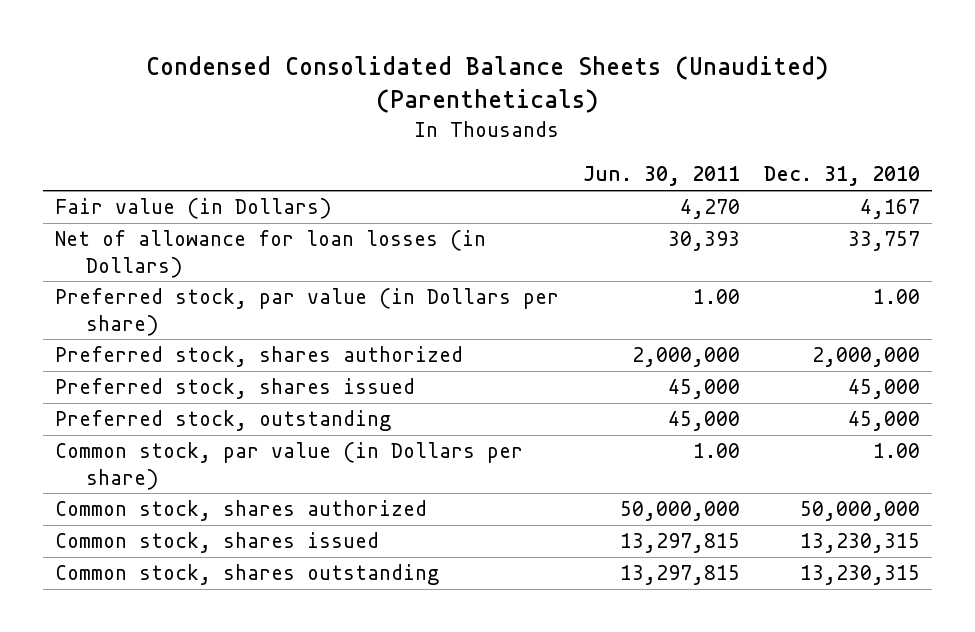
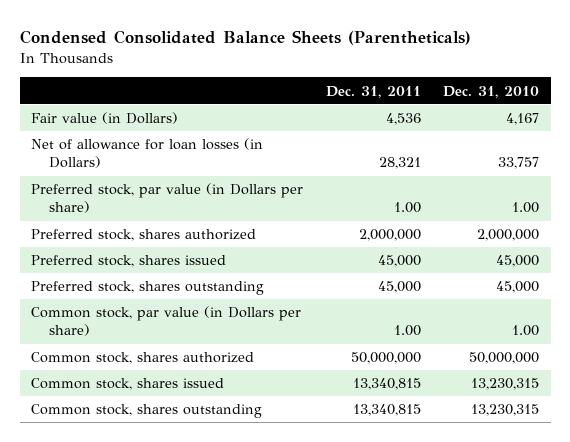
- Condensed Consolidated Balance Sheets (Unaudited) (Parentheticals)
+ Condensed Consolidated Balance Sheets (Parentheticals)
- | Jun. 30, 2011 | Dec. 31, 2010
+ | Dec. 31, 2011 | Dec. 31, 2010
- Preferred stock, outstanding | 45,000 | 45,000
+ Preferred stock, shares outstanding | 45,000 | 45,000

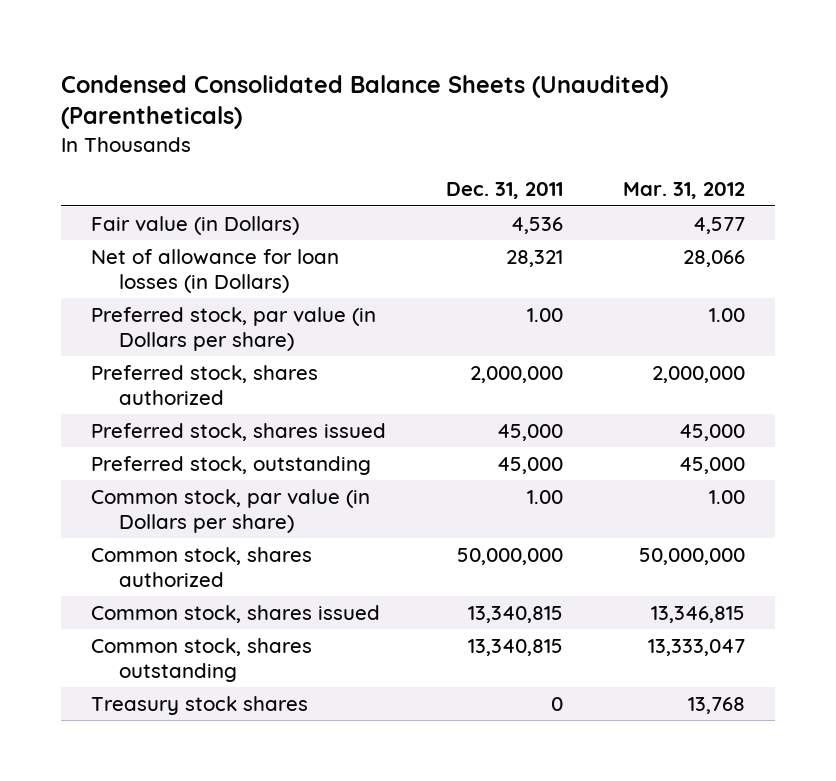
- Condensed Consolidated Balance Sheets (Parentheticals)
+ Condensed Consolidated Balance Sheets (Unaudited) (Parentheticals)
- | Dec. 31, 2011 | Dec. 31, 2010
+ | Dec. 31, 2011 | Mar. 31, 2012
- Preferred stock, shares outstanding | 45,000 | 45,000
+ Preferred stock, outstanding | 45,000 | 45,000
+ Treasury stock shares | 0 | 13,768

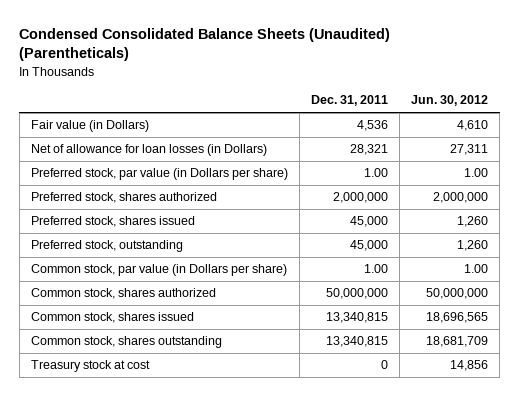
- | Dec. 31, 2011 | Mar. 31, 2012
+ | Dec. 31, 2011 | Jun. 30, 2012
- Treasury stock shares | 0 | 13,768
+ Treasury stock at cost | 0 | 14,856

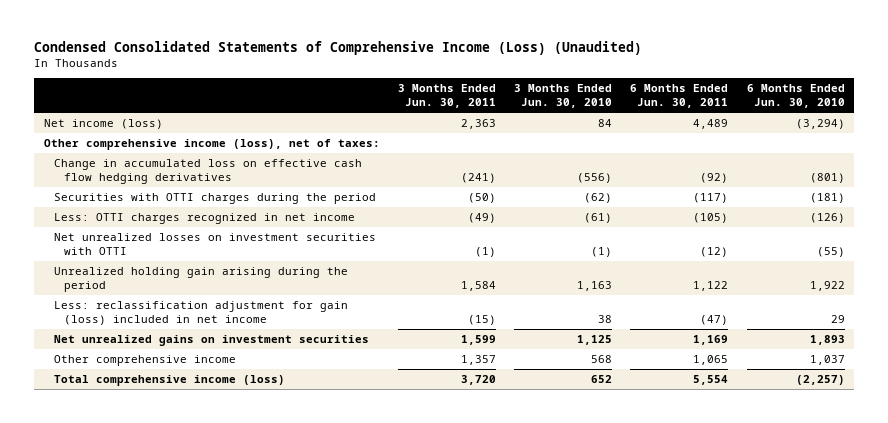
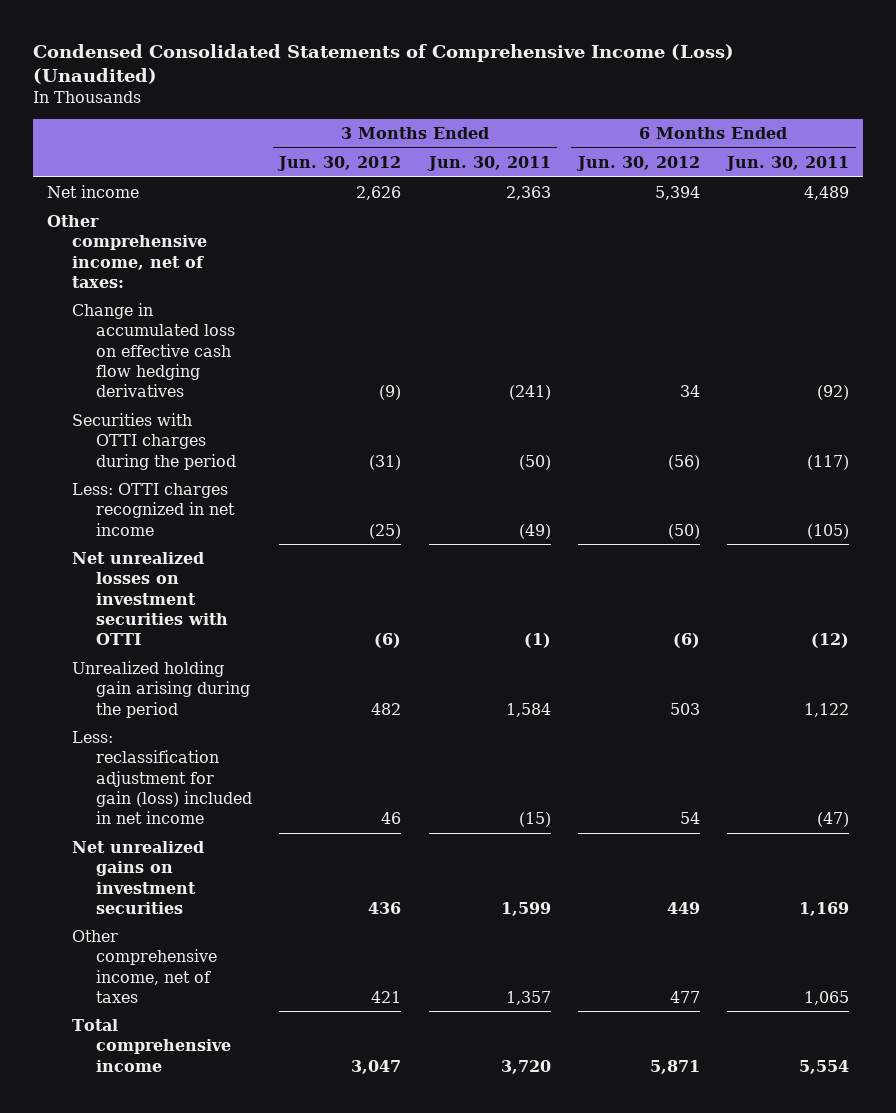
- | 3 Months Ended Jun. 30, 2011 | 3 Months Ended Jun. 30, 2010 | 6 Months Ended Jun. 30, 2011 | 6 Months Ended Jun. 30, 2010
+ | 3 Months Ended Jun. 30, 2012 | 3 Months Ended Jun. 30, 2011 | 6 Months Ended Jun. 30, 2012 | 6 Months Ended Jun. 30, 2011
- Net income (loss) | 2,363 | 84 | 4,489 | (3,294)
- Other comprehensive income (loss), net of taxes:
+ Net income | 2,626 | 2,363 | 5,394 | 4,489
+ Other comprehensive income, net of taxes:
- Other comprehensive income | 1,357 | 568 | 1,065 | 1,037
- Total comprehensive income (loss) | 3,720 | 652 | 5,554 | (2,257)
+ Other comprehensive income, net of taxes | 421 | 1,357 | 477 | 1,065
+ Total comprehensive income | 3,047 | 3,720 | 5,871 | 5,554

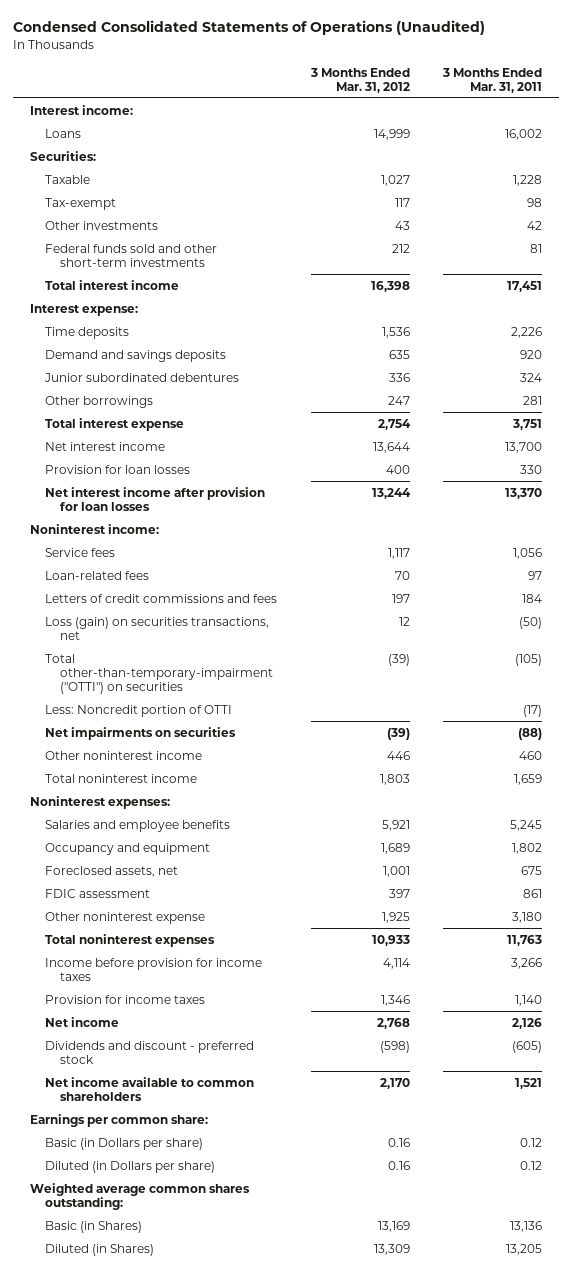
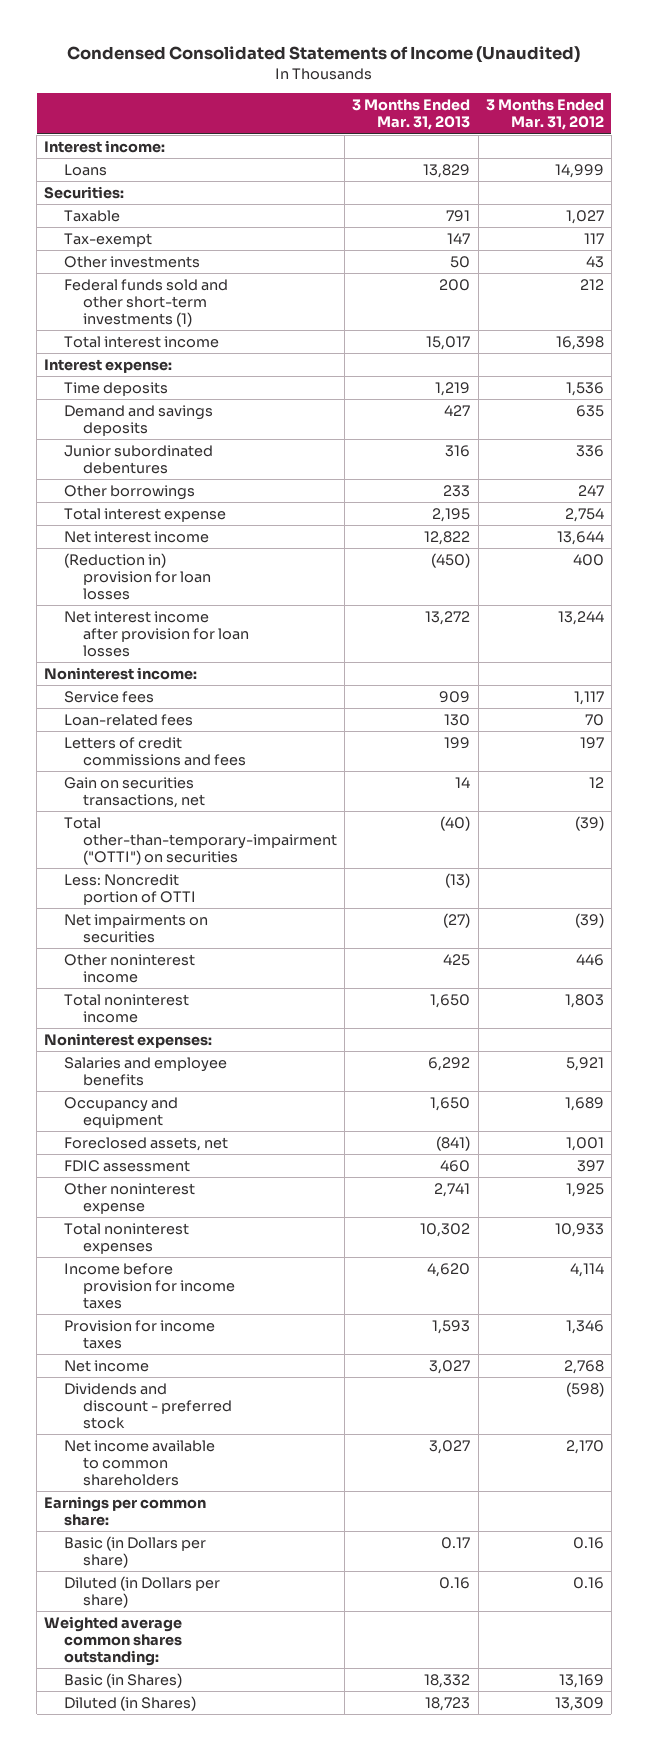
- Condensed Consolidated Statements of Operations (Unaudited)
+ Condensed Consolidated Statements of Income (Unaudited)
- | 3 Months Ended Mar. 31, 2012 | 3 Months Ended Mar. 31, 2011
+ | 3 Months Ended Mar. 31, 2013 | 3 Months Ended Mar. 31, 2012
- Federal funds sold and other short-term investments | 212 | 81
+ Federal funds sold and other short-term investments (1) | 200 | 212
- Provision for loan losses | 400 | 330
+ (Reduction in) provision for loan losses | (450) | 400
- Loss (gain) on securities transactions, net | 12 | (50)
+ Gain on securities transactions, net | 14 | 12

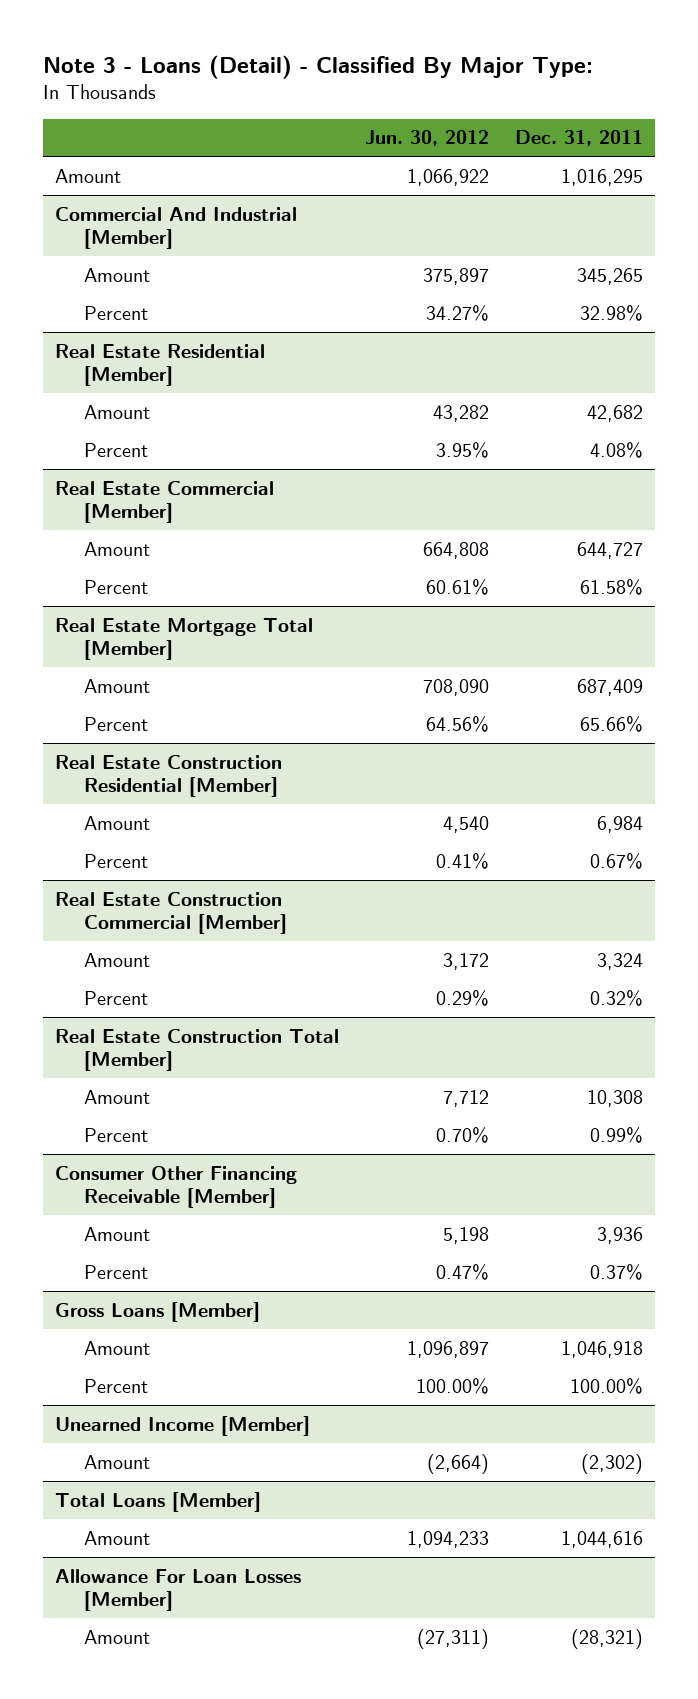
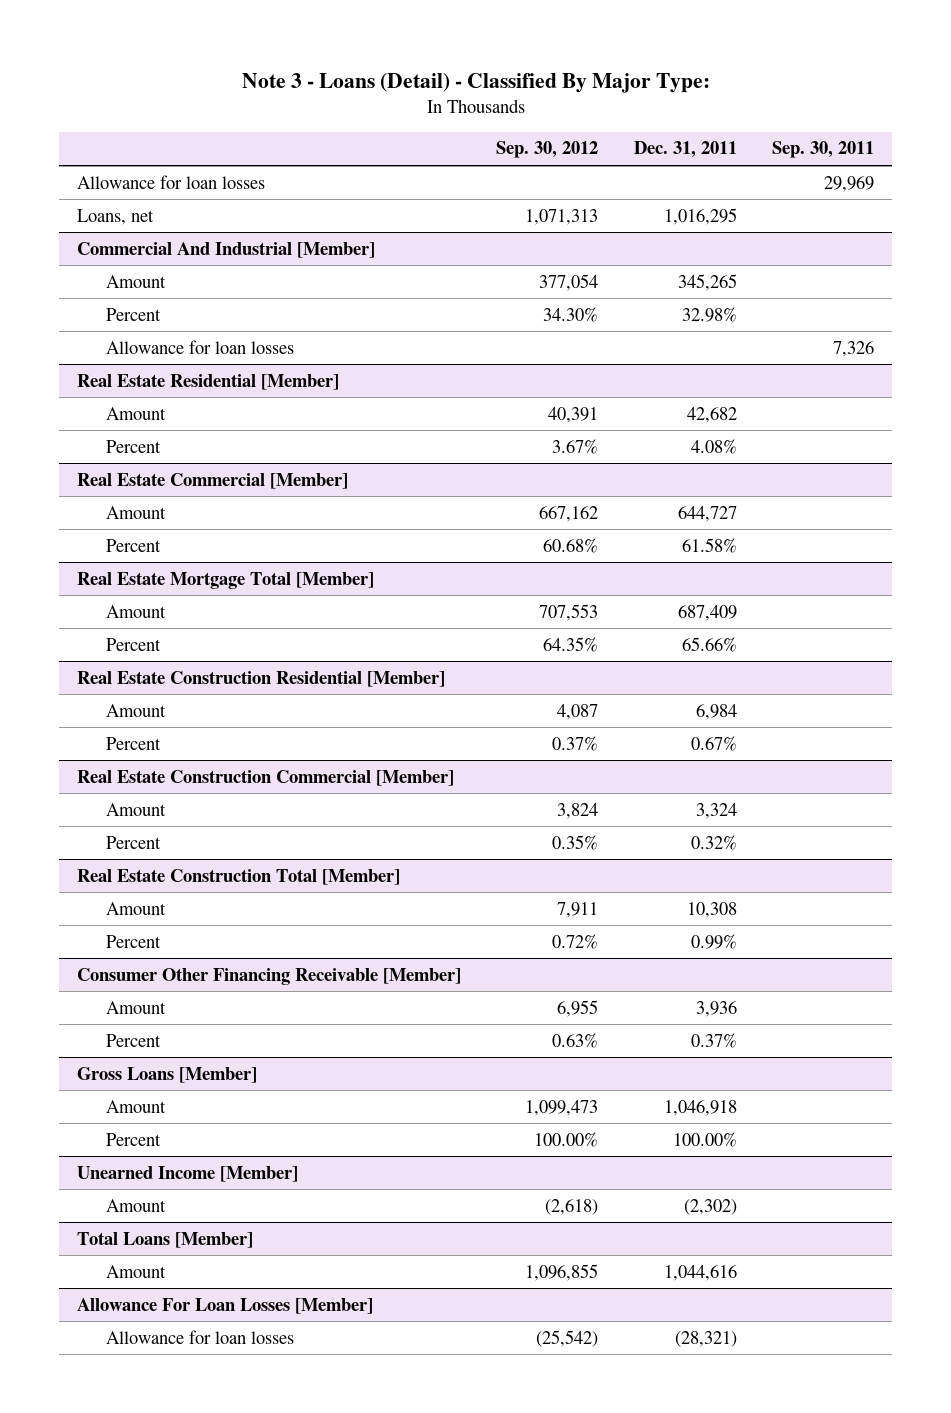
- | Jun. 30, 2012 | Dec. 31, 2011
+ | Sep. 30, 2012 | Dec. 31, 2011 | Sep. 30, 2011
- Amount | 1,066,922 | 1,016,295
+ Allowance for loan losses | | | 29,969
+ Loans, net | 1,071,313 | 1,016,295 |
@ Commercial And Industrial [Member]
+ Allowance for loan losses | | | 7,326
@ Allowance For Loan Losses [Member]
- Amount | (27,311) | (28,321)
+ Allowance for loan losses | (25,542) | (28,321) |

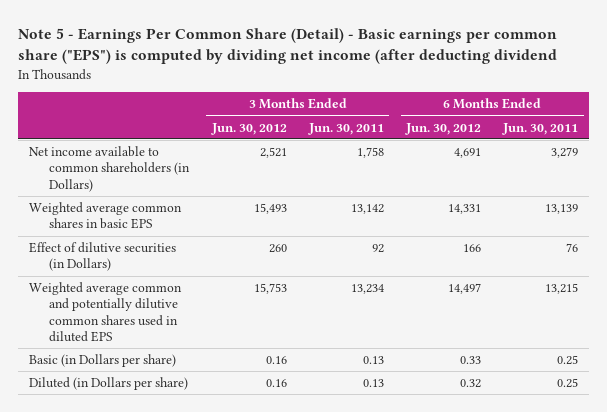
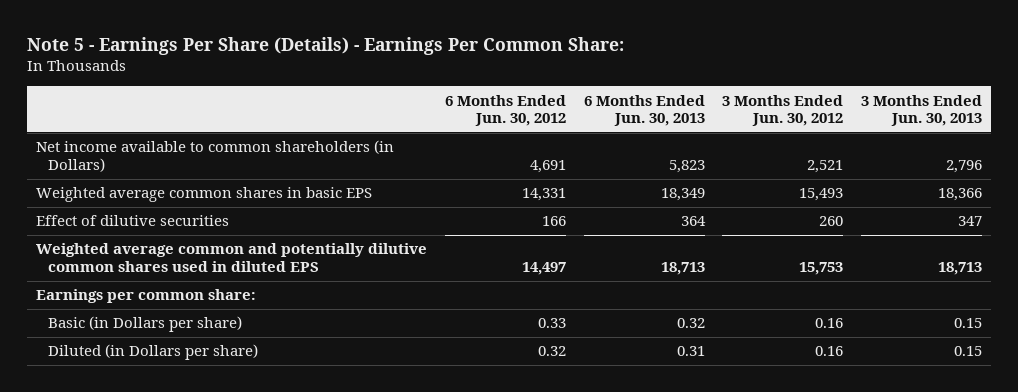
- Note 5 - Earnings Per Common Share (Detail) - Basic earnings per common share ("EPS") is computed by dividing net income (after deducting dividend
+ Note 5 - Earnings Per Share (Details) - Earnings Per Common Share:
- | 3 Months Ended Jun. 30, 2012 | 3 Months Ended Jun. 30, 2011 | 6 Months Ended Jun. 30, 2012 | 6 Months Ended Jun. 30, 2011
+ | 6 Months Ended Jun. 30, 2012 | 6 Months Ended Jun. 30, 2013 | 3 Months Ended Jun. 30, 2012 | 3 Months Ended Jun. 30, 2013
- Effect of dilutive securities (in Dollars) | 260 | 92 | 166 | 76
+ Effect of dilutive securities | 166 | 364 | 260 | 347
+ Earnings per common share:

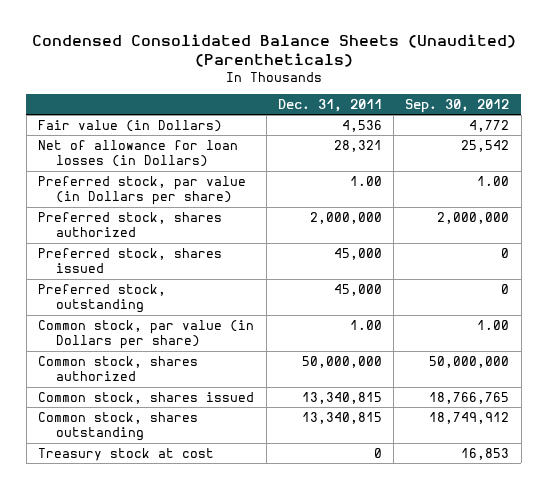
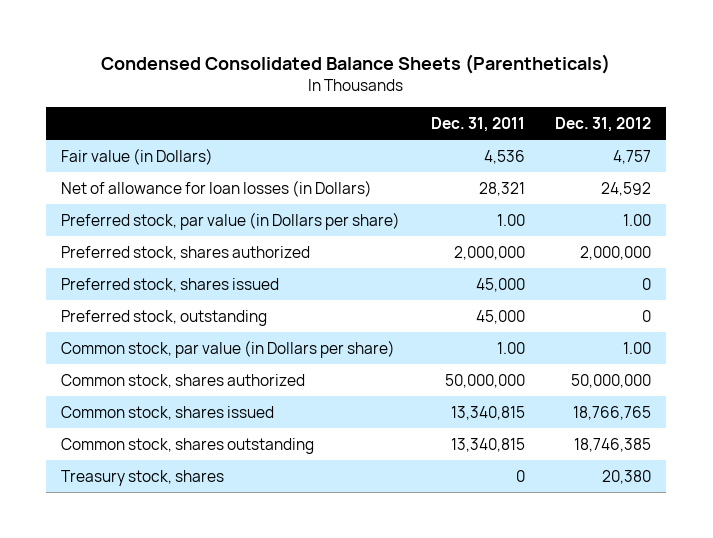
- Condensed Consolidated Balance Sheets (Unaudited) (Parentheticals)
+ Condensed Consolidated Balance Sheets (Parentheticals)
- | Dec. 31, 2011 | Sep. 30, 2012
+ | Dec. 31, 2011 | Dec. 31, 2012
- Treasury stock at cost | 0 | 16,853
+ Treasury stock, shares | 0 | 20,380

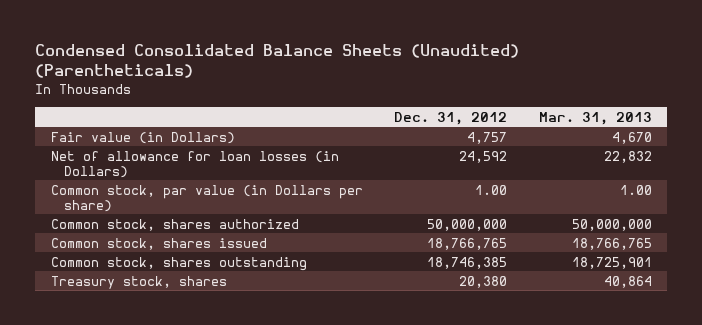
- Condensed Consolidated Balance Sheets (Parentheticals)
+ Condensed Consolidated Balance Sheets (Unaudited) (Parentheticals)
- | Dec. 31, 2011 | Dec. 31, 2012
+ | Dec. 31, 2012 | Mar. 31, 2013
- Preferred stock, par value (in Dollars per share) | 1.00 | 1.00
- Preferred stock, shares authorized | 2,000,000 | 2,000,000
- Preferred stock, shares issued | 45,000 | 0
- Preferred stock, outstanding | 45,000 | 0

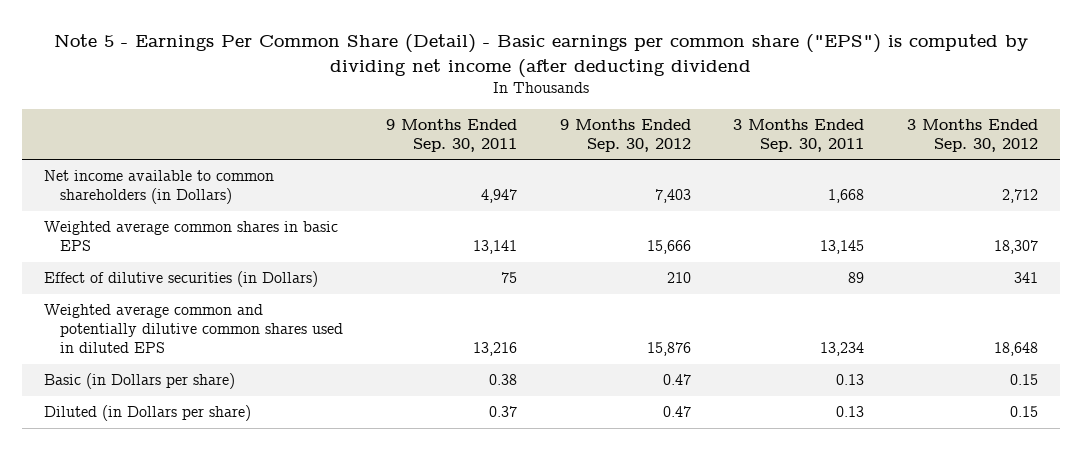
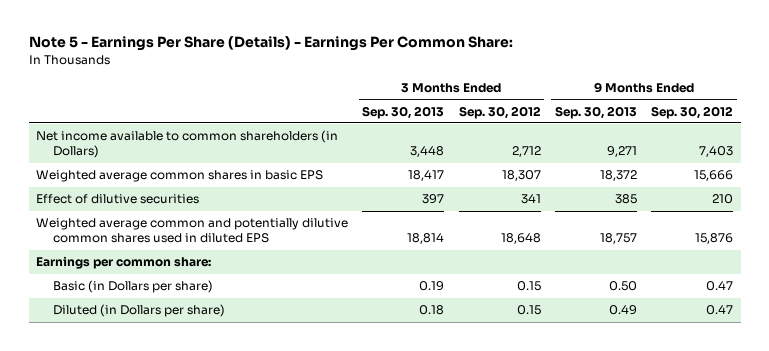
- Note 5 - Earnings Per Common Share (Detail) - Basic earnings per common share ("EPS") is computed by dividing net income (after deducting dividend
+ Note 5 - Earnings Per Share (Details) - Earnings Per Common Share:
- | 9 Months Ended Sep. 30, 2011 | 9 Months Ended Sep. 30, 2012 | 3 Months Ended Sep. 30, 2011 | 3 Months Ended Sep. 30, 2012
+ | 3 Months Ended Sep. 30, 2013 | 3 Months Ended Sep. 30, 2012 | 9 Months Ended Sep. 30, 2013 | 9 Months Ended Sep. 30, 2012
- Effect of dilutive securities (in Dollars) | 75 | 210 | 89 | 341
+ Effect of dilutive securities | 397 | 341 | 385 | 210
+ Earnings per common share:

